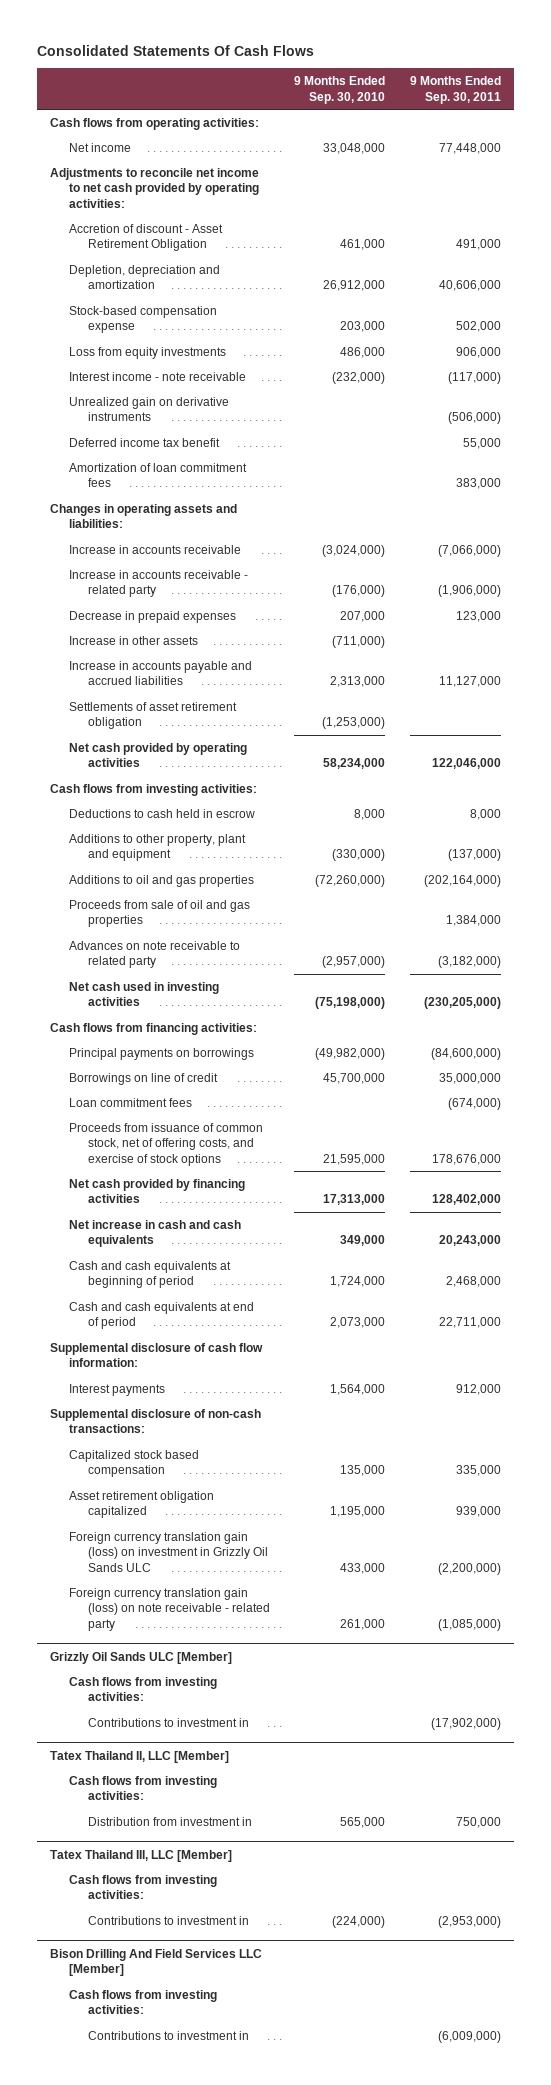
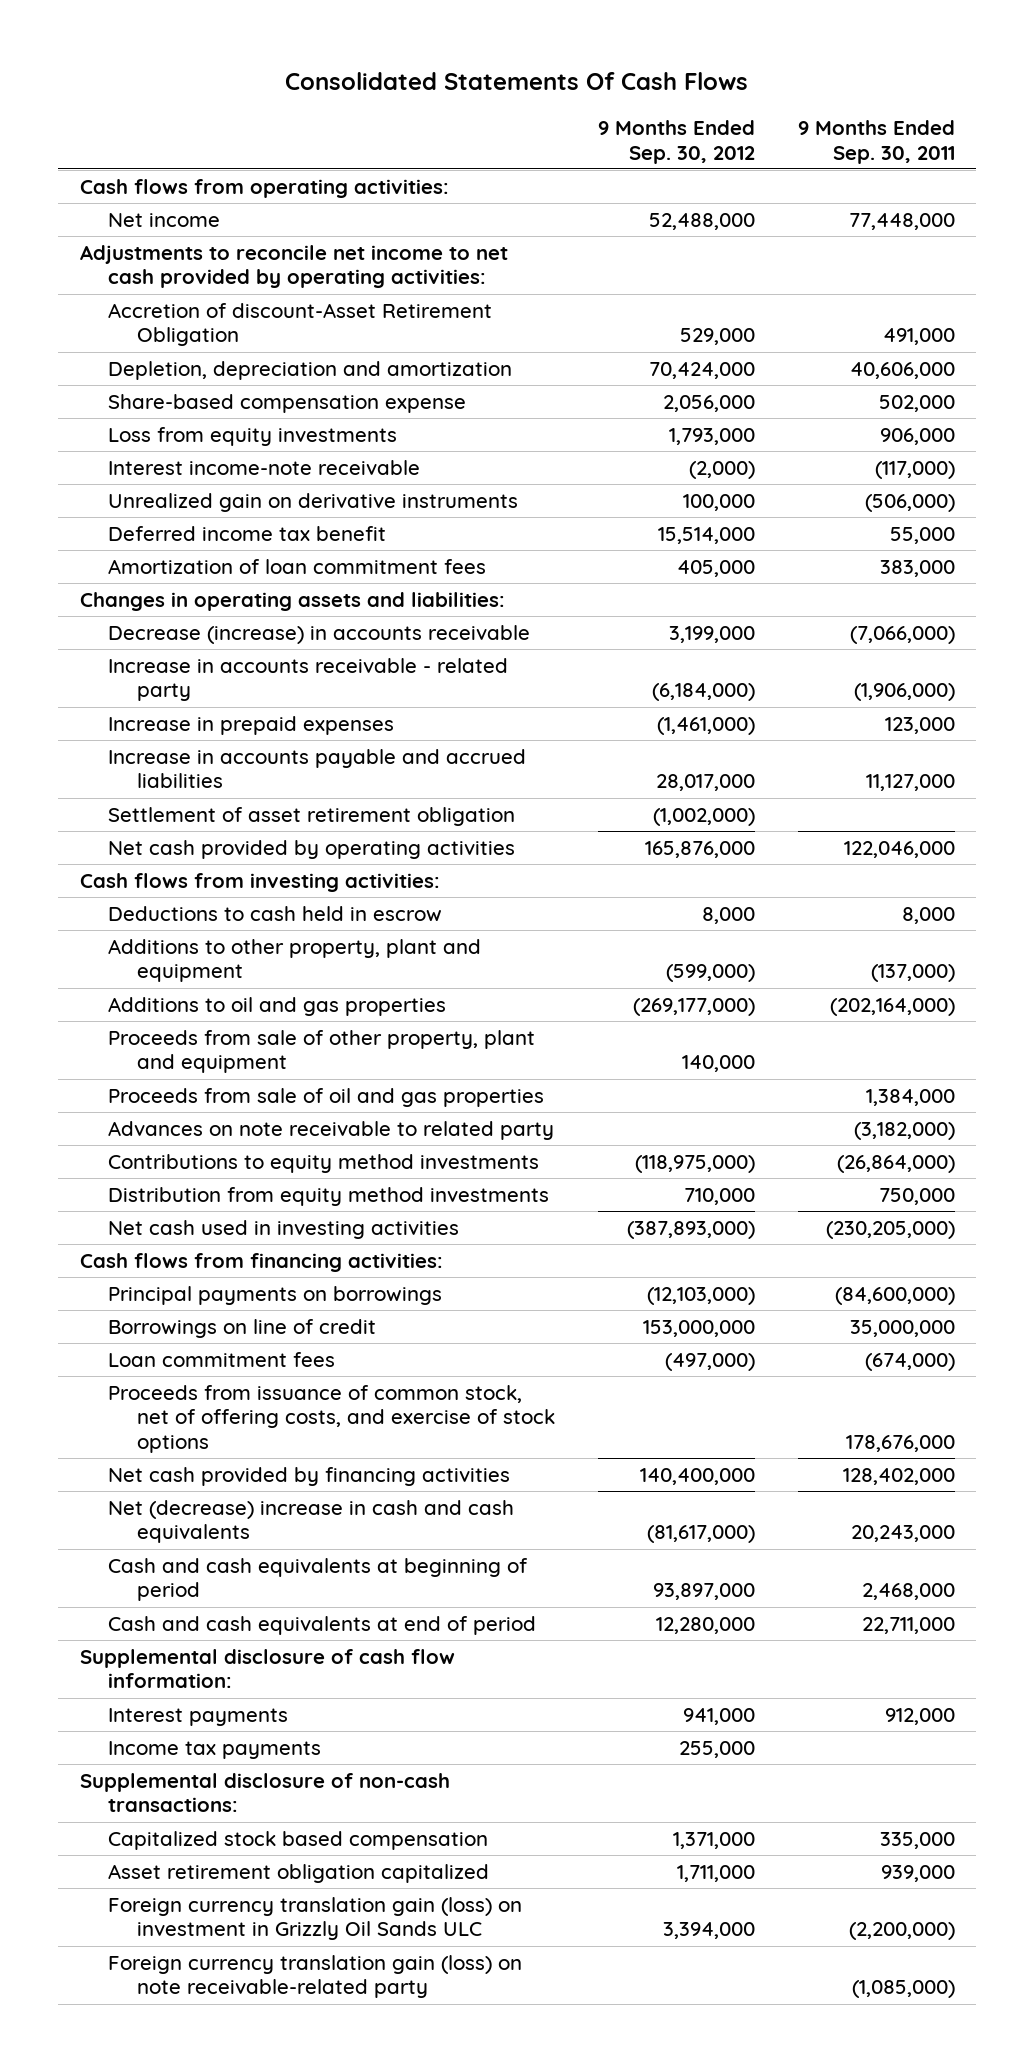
- | 9 Months Ended Sep. 30, 2010 | 9 Months Ended Sep. 30, 2011
+ | 9 Months Ended Sep. 30, 2012 | 9 Months Ended Sep. 30, 2011
- Accretion of discount - Asset Retirement Obligation | 461,000 | 491,000
+ Accretion of discount-Asset Retirement Obligation | 529,000 | 491,000
- Stock-based compensation expense | 203,000 | 502,000
+ Share-based compensation expense | 2,056,000 | 502,000
- Interest income - note receivable | (232,000) | (117,000)
+ Interest income-note receivable | (2,000) | (117,000)
- Increase in accounts receivable | (3,024,000) | (7,066,000)
+ Decrease (increase) in accounts receivable | 3,199,000 | (7,066,000)
- Decrease in prepaid expenses | 207,000 | 123,000
- Increase in other assets | (711,000) |
+ Increase in prepaid expenses | (1,461,000) | 123,000
- Settlements of asset retirement obligation | (1,253,000) |
+ Settlement of asset retirement obligation | (1,002,000) |
+ Proceeds from sale of other property, plant and equipment | 140,000 |
+ Contributions to equity method investments | (118,975,000) | (26,864,000)
+ Distribution from equity method investments | 710,000 | 750,000
- Net increase in cash and cash equivalents | 349,000 | 20,243,000
+ Net (decrease) increase in cash and cash equivalents | (81,617,000) | 20,243,000
+ Income tax payments | 255,000 |
- Foreign currency translation gain (loss) on note receivable - related party | 261,000 | (1,085,000)
- Grizzly Oil Sands ULC [Member]
- Cash flows from investing activities:
- Contributions to investment in | | (17,902,000)
- Tatex Thailand II, LLC [Member]
- Cash flows from investing activities:
- Distribution from investment in | 565,000 | 750,000
- Tatex Thailand III, LLC [Member]
- Cash flows from investing activities:
- Contributions to investment in | (224,000) | (2,953,000)
- Bison Drilling And Field Services LLC [Member]
- Cash flows from investing activities:
- Contributions to investment in | | (6,009,000)
+ Foreign currency translation gain (loss) on note receivable-related party | | (1,085,000)

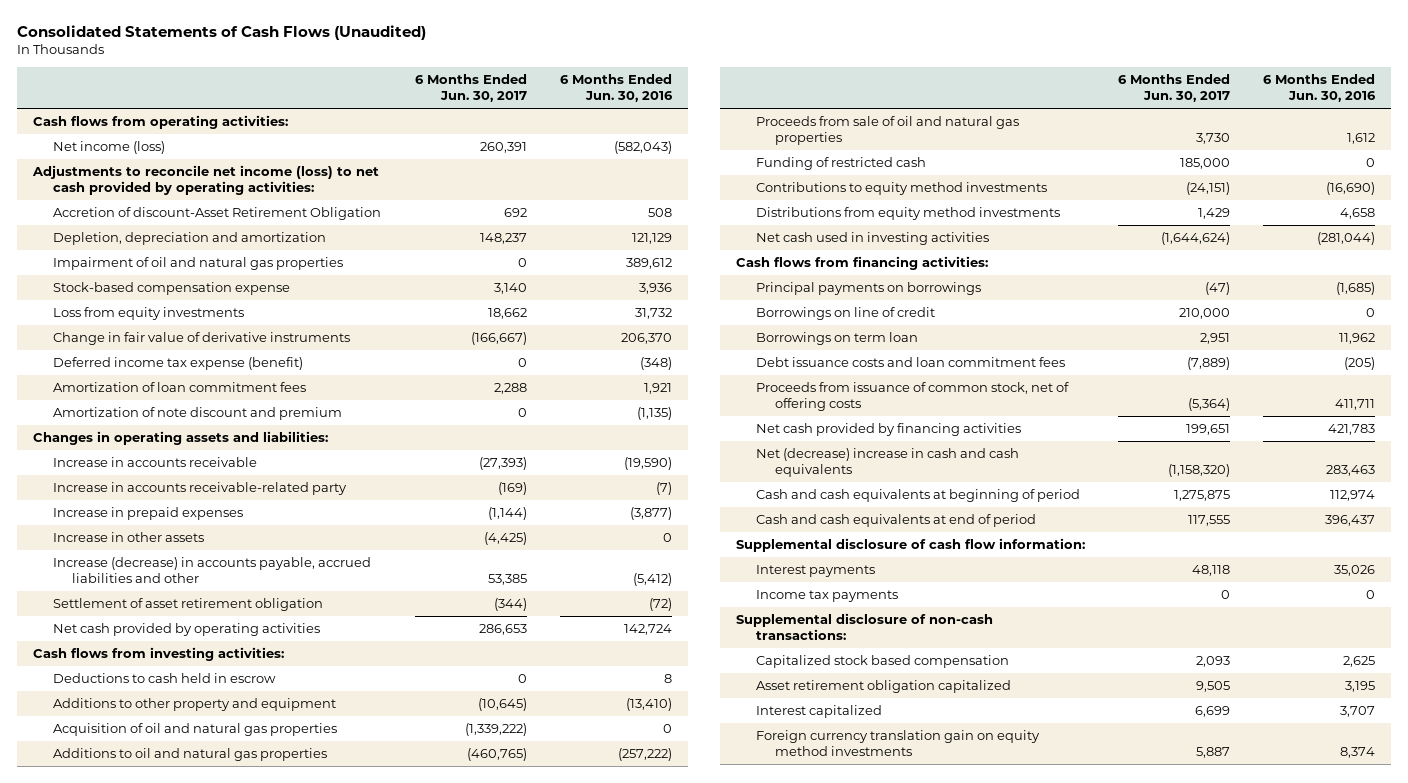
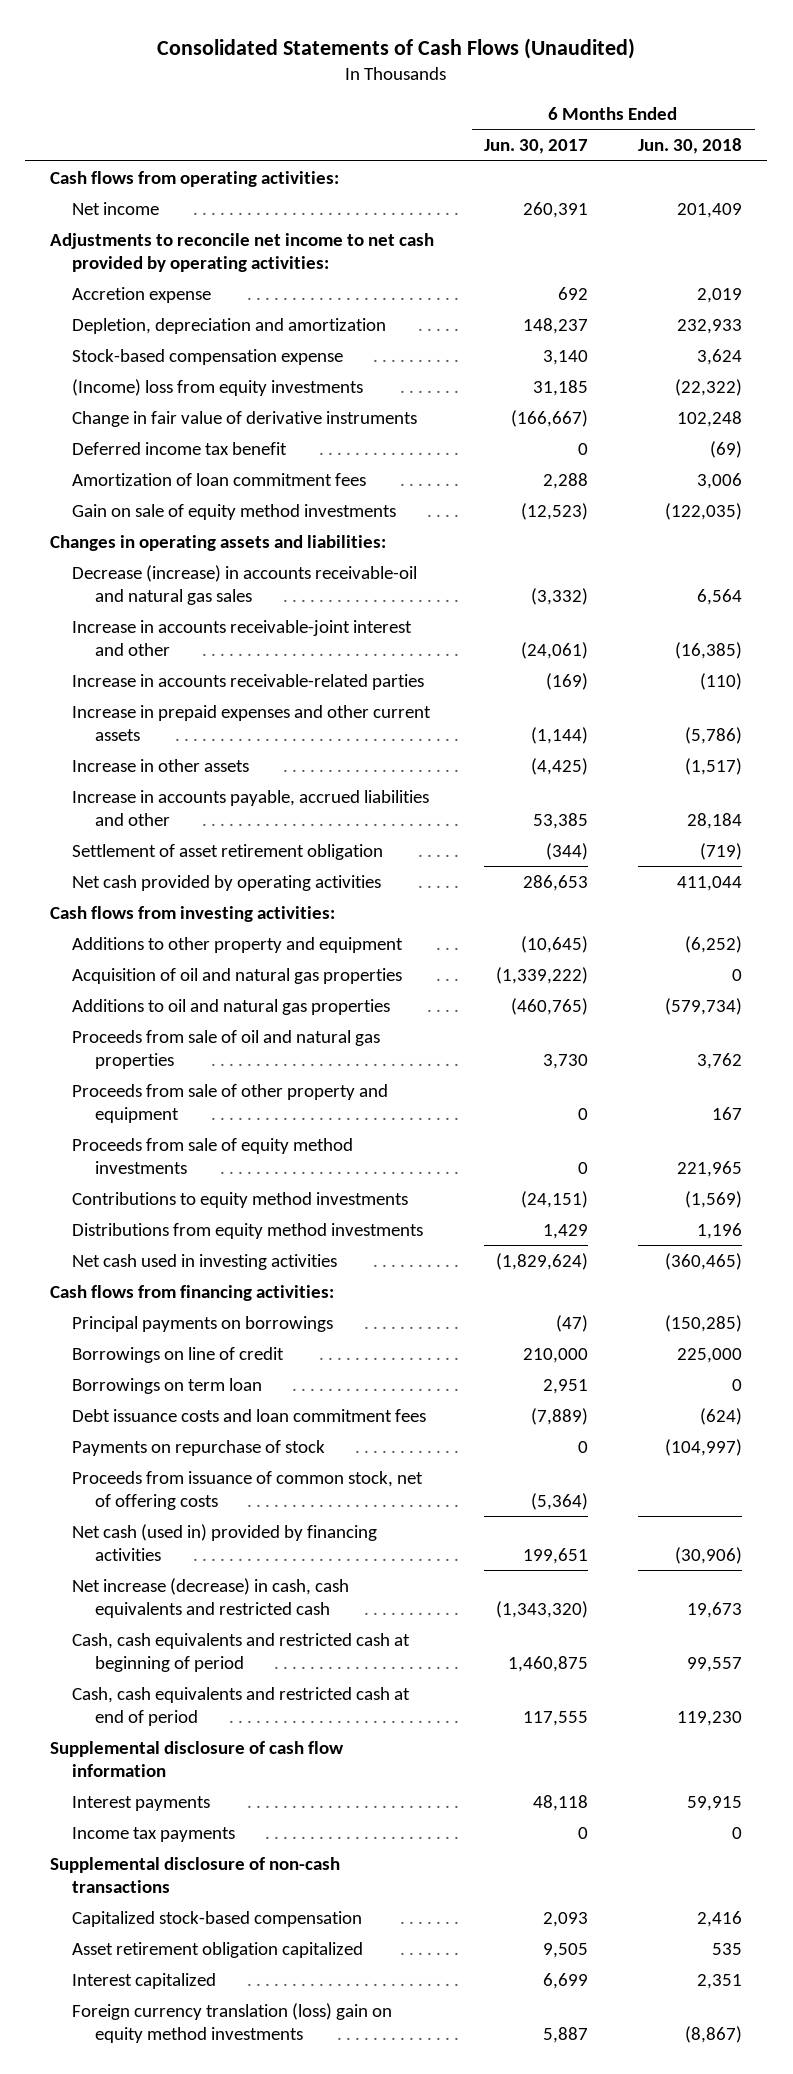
- | 6 Months Ended Jun. 30, 2017 | 6 Months Ended Jun. 30, 2016
+ | 6 Months Ended Jun. 30, 2017 | 6 Months Ended Jun. 30, 2018
- Net income (loss) | 260,391 | (582,043)
- Adjustments to reconcile net income (loss) to net cash provided by operating activities:
- Accretion of discount-Asset Retirement Obligation | 692 | 508
+ Net income | 260,391 | 201,409
+ Adjustments to reconcile net income to net cash provided by operating activities:
+ Accretion expense | 692 | 2,019
- Impairment of oil and natural gas properties | 0 | 389,612
- Loss from equity investments | 18,662 | 31,732
+ (Income) loss from equity investments | 31,185 | (22,322)
- Deferred income tax expense (benefit) | 0 | (348)
+ Deferred income tax benefit | 0 | (69)
- Amortization of note discount and premium | 0 | (1,135)
+ Gain on sale of equity method investments | (12,523) | (122,035)
- Increase in accounts receivable | (27,393) | (19,590)
- Increase in accounts receivable-related party | (169) | (7)
- Increase in prepaid expenses | (1,144) | (3,877)
+ Decrease (increase) in accounts receivable-oil and natural gas sales | (3,332) | 6,564
+ Increase in accounts receivable-joint interest and other | (24,061) | (16,385)
+ Increase in accounts receivable-related parties | (169) | (110)
+ Increase in prepaid expenses and other current assets | (1,144) | (5,786)
- Increase (decrease) in accounts payable, accrued liabilities and other | 53,385 | (5,412)
+ Increase in accounts payable, accrued liabilities and other | 53,385 | 28,184
- Deductions to cash held in escrow | 0 | 8
- Funding of restricted cash | 185,000 | 0
+ Proceeds from sale of other property and equipment | 0 | 167
+ Proceeds from sale of equity method investments | 0 | 221,965
- Net cash used in investing activities | (1,644,624) | (281,044)
+ Net cash used in investing activities | (1,829,624) | (360,465)
+ Payments on repurchase of stock | 0 | (104,997)
- Net cash provided by financing activities | 199,651 | 421,783
- Net (decrease) increase in cash and cash equivalents | (1,158,320) | 283,463
- Cash and cash equivalents at beginning of period | 1,275,875 | 112,974
- Cash and cash equivalents at end of period | 117,555 | 396,437
- Supplemental disclosure of cash flow information:
+ Net cash (used in) provided by financing activities | 199,651 | (30,906)
+ Net increase (decrease) in cash, cash equivalents and restricted cash | (1,343,320) | 19,673
+ Cash, cash equivalents and restricted cash at beginning of period | 1,460,875 | 99,557
+ Cash, cash equivalents and restricted cash at end of period | 117,555 | 119,230
+ Supplemental disclosure of cash flow information
- Supplemental disclosure of non-cash transactions:
- Capitalized stock based compensation | 2,093 | 2,625
+ Supplemental disclosure of non-cash transactions
+ Capitalized stock-based compensation | 2,093 | 2,416
- Foreign currency translation gain on equity method investments | 5,887 | 8,374
+ Foreign currency translation (loss) gain on equity method investments | 5,887 | (8,867)

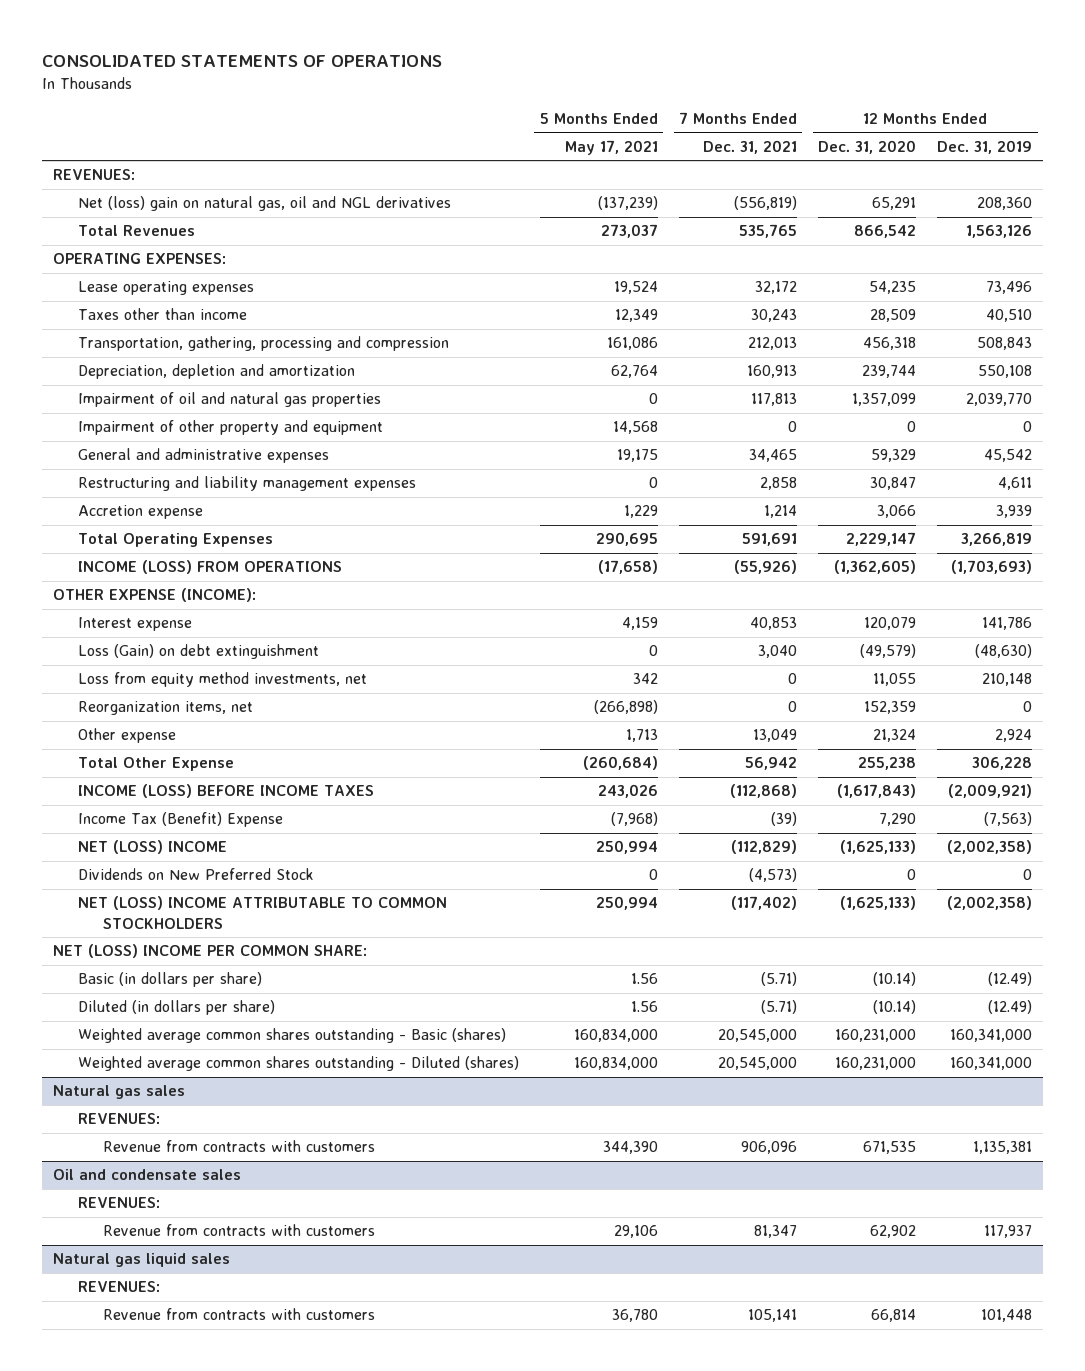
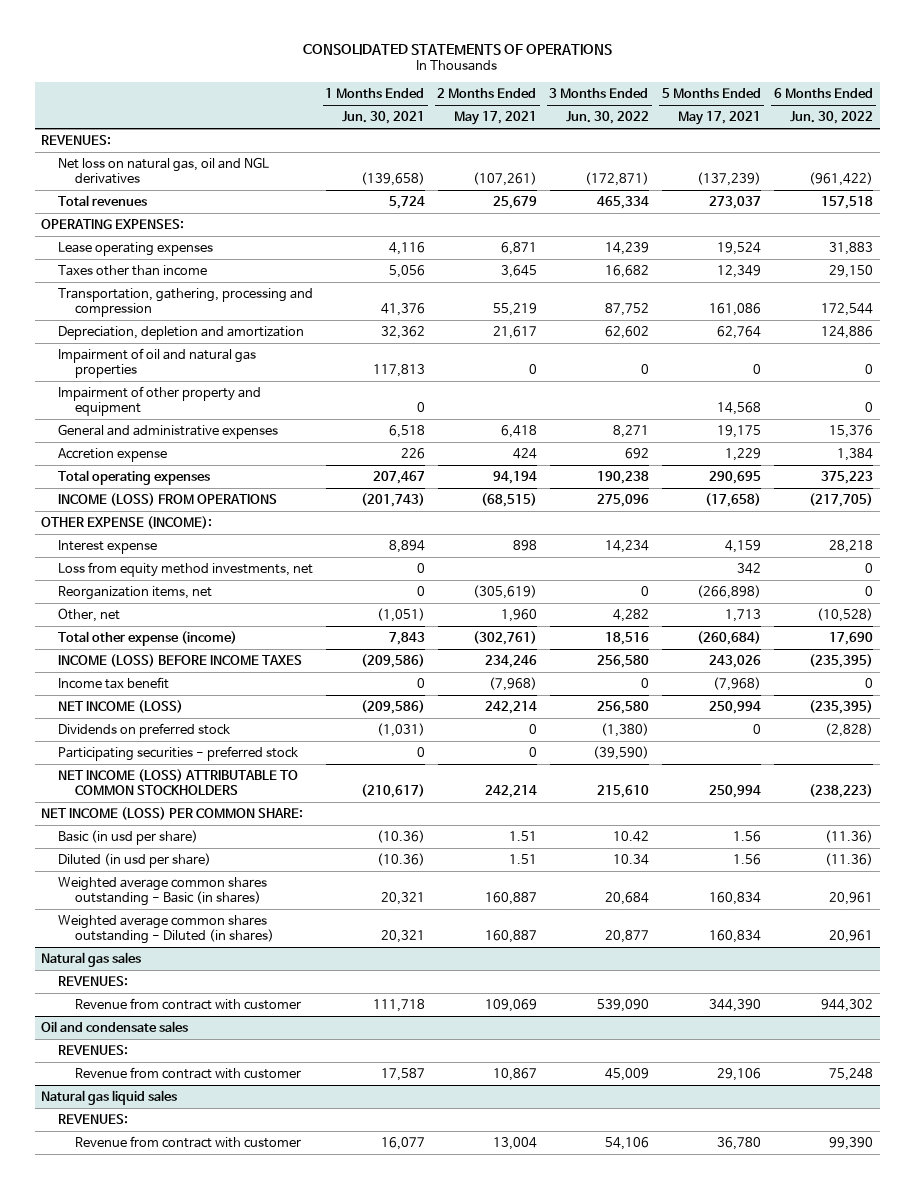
- | 5 Months Ended May 17, 2021 | 7 Months Ended Dec. 31, 2021 | 12 Months Ended Dec. 31, 2020 | 12 Months Ended Dec. 31, 2019
+ | 1 Months Ended Jun. 30, 2021 | 2 Months Ended May 17, 2021 | 3 Months Ended Jun. 30, 2022 | 5 Months Ended May 17, 2021 | 6 Months Ended Jun. 30, 2022
- Net (loss) gain on natural gas, oil and NGL derivatives | (137,239) | (556,819) | 65,291 | 208,360
- Total Revenues | 273,037 | 535,765 | 866,542 | 1,563,126
+ Net loss on natural gas, oil and NGL derivatives | (139,658) | (107,261) | (172,871) | (137,239) | (961,422)
+ Total revenues | 5,724 | 25,679 | 465,334 | 273,037 | 157,518
- Restructuring and liability management expenses | 0 | 2,858 | 30,847 | 4,611
- Total Operating Expenses | 290,695 | 591,691 | 2,229,147 | 3,266,819
+ Total operating expenses | 207,467 | 94,194 | 190,238 | 290,695 | 375,223
- Loss (Gain) on debt extinguishment | 0 | 3,040 | (49,579) | (48,630)
- Other expense | 1,713 | 13,049 | 21,324 | 2,924
- Total Other Expense | (260,684) | 56,942 | 255,238 | 306,228
+ Other, net | (1,051) | 1,960 | 4,282 | 1,713 | (10,528)
+ Total other expense (income) | 7,843 | (302,761) | 18,516 | (260,684) | 17,690
- Income Tax (Benefit) Expense | (7,968) | (39) | 7,290 | (7,563)
- NET (LOSS) INCOME | 250,994 | (112,829) | (1,625,133) | (2,002,358)
- Dividends on New Preferred Stock | 0 | (4,573) | 0 | 0
- NET (LOSS) INCOME ATTRIBUTABLE TO COMMON STOCKHOLDERS | 250,994 | (117,402) | (1,625,133) | (2,002,358)
- NET (LOSS) INCOME PER COMMON SHARE:
- Basic (in dollars per share) | 1.56 | (5.71) | (10.14) | (12.49)
- Diluted (in dollars per share) | 1.56 | (5.71) | (10.14) | (12.49)
- Weighted average common shares outstanding - Basic (shares) | 160,834,000 | 20,545,000 | 160,231,000 | 160,341,000
- Weighted average common shares outstanding - Diluted (shares) | 160,834,000 | 20,545,000 | 160,231,000 | 160,341,000
+ Income tax benefit | 0 | (7,968) | 0 | (7,968) | 0
+ NET INCOME (LOSS) | (209,586) | 242,214 | 256,580 | 250,994 | (235,395)
+ Dividends on preferred stock | (1,031) | 0 | (1,380) | 0 | (2,828)
+ Participating securities - preferred stock | 0 | 0 | (39,590) | |
+ NET INCOME (LOSS) ATTRIBUTABLE TO COMMON STOCKHOLDERS | (210,617) | 242,214 | 215,610 | 250,994 | (238,223)
+ NET INCOME (LOSS) PER COMMON SHARE:
+ Basic (in usd per share) | (10.36) | 1.51 | 10.42 | 1.56 | (11.36)
+ Diluted (in usd per share) | (10.36) | 1.51 | 10.34 | 1.56 | (11.36)
+ Weighted average common shares outstanding - Basic (in shares) | 20,321 | 160,887 | 20,684 | 160,834 | 20,961
+ Weighted average common shares outstanding - Diluted (in shares) | 20,321 | 160,887 | 20,877 | 160,834 | 20,961
@ Natural gas sales
- Revenue from contracts with customers | 344,390 | 906,096 | 671,535 | 1,135,381
+ Revenue from contract with customer | 111,718 | 109,069 | 539,090 | 344,390 | 944,302
@ Oil and condensate sales
- Revenue from contracts with customers | 29,106 | 81,347 | 62,902 | 117,937
+ Revenue from contract with customer | 17,587 | 10,867 | 45,009 | 29,106 | 75,248
@ Natural gas liquid sales
- Revenue from contracts with customers | 36,780 | 105,141 | 66,814 | 101,448
+ Revenue from contract with customer | 16,077 | 13,004 | 54,106 | 36,780 | 99,390

